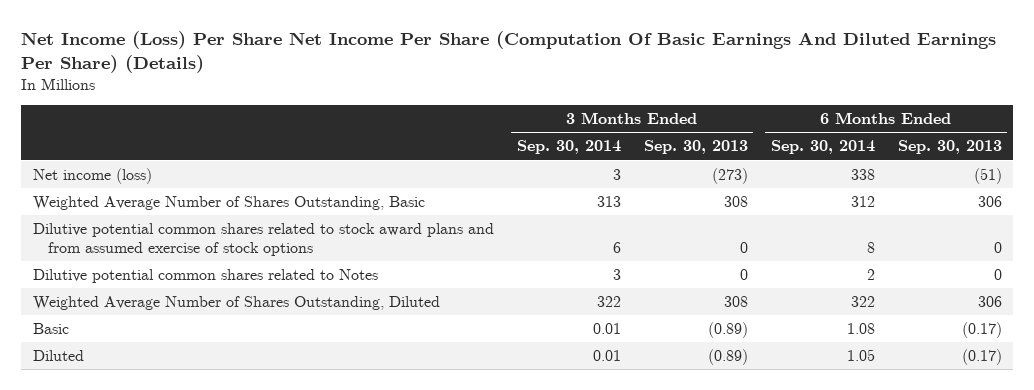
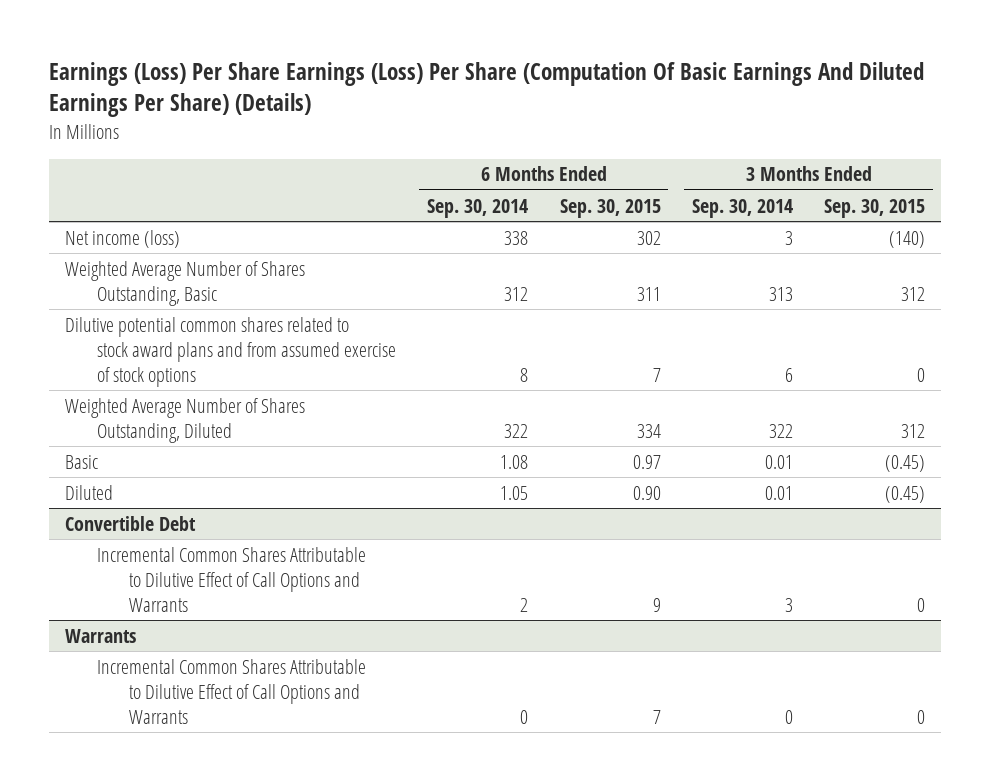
- Net Income (Loss) Per Share Net Income Per Share (Computation Of Basic Earnings And Diluted Earnings Per Share) (Details)
+ Earnings (Loss) Per Share Earnings (Loss) Per Share (Computation Of Basic Earnings And Diluted Earnings Per Share) (Details)
- | 3 Months Ended Sep. 30, 2014 | 3 Months Ended Sep. 30, 2013 | 6 Months Ended Sep. 30, 2014 | 6 Months Ended Sep. 30, 2013
+ | 6 Months Ended Sep. 30, 2014 | 6 Months Ended Sep. 30, 2015 | 3 Months Ended Sep. 30, 2014 | 3 Months Ended Sep. 30, 2015
- Dilutive potential common shares related to Notes | 3 | 0 | 2 | 0
+ Convertible Debt
+ Incremental Common Shares Attributable to Dilutive Effect of Call Options and Warrants | 2 | 9 | 3 | 0
+ Warrants
+ Incremental Common Shares Attributable to Dilutive Effect of Call Options and Warrants | 0 | 7 | 0 | 0

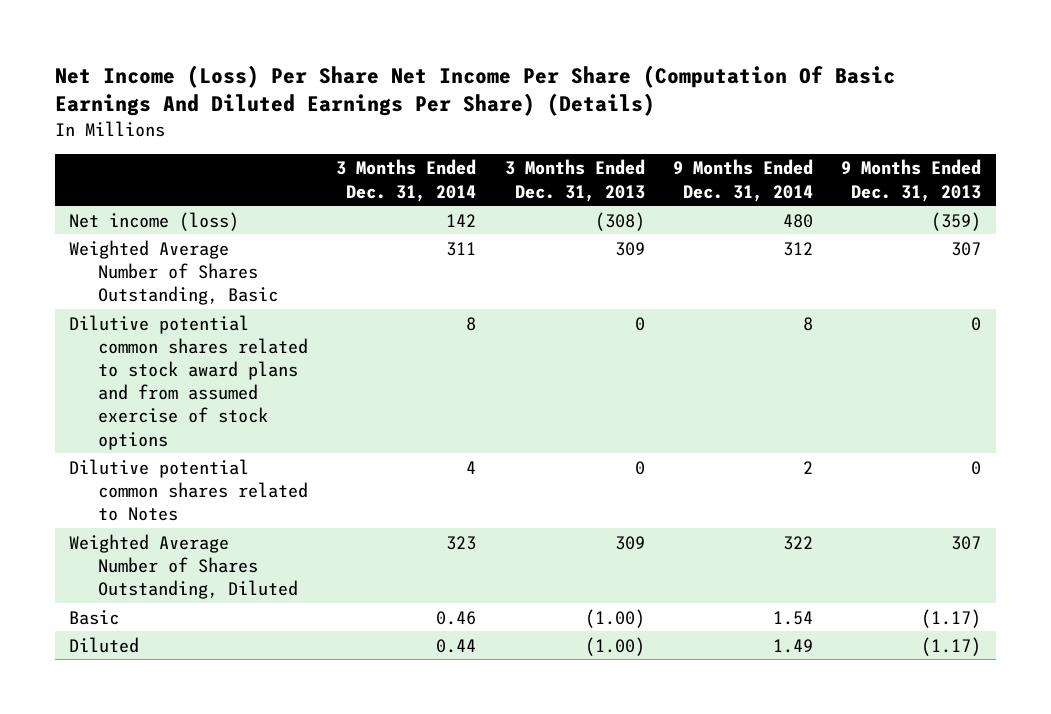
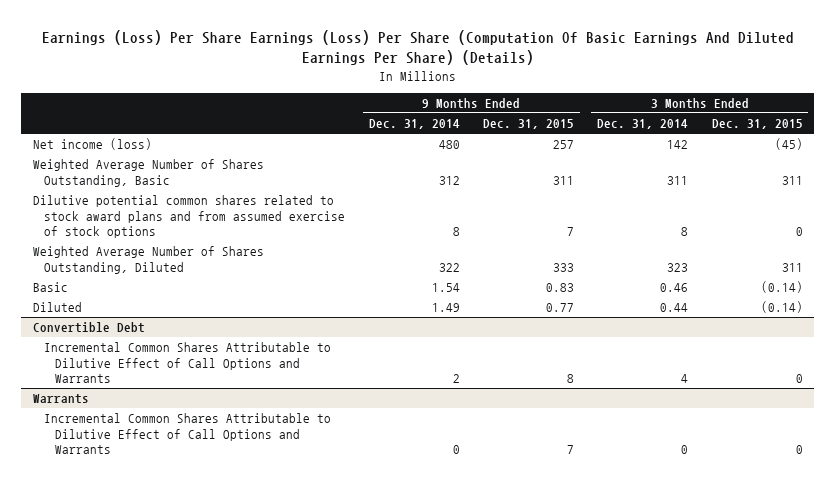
- Net Income (Loss) Per Share Net Income Per Share (Computation Of Basic Earnings And Diluted Earnings Per Share) (Details)
+ Earnings (Loss) Per Share Earnings (Loss) Per Share (Computation Of Basic Earnings And Diluted Earnings Per Share) (Details)
- | 3 Months Ended Dec. 31, 2014 | 3 Months Ended Dec. 31, 2013 | 9 Months Ended Dec. 31, 2014 | 9 Months Ended Dec. 31, 2013
+ | 9 Months Ended Dec. 31, 2014 | 9 Months Ended Dec. 31, 2015 | 3 Months Ended Dec. 31, 2014 | 3 Months Ended Dec. 31, 2015
- Dilutive potential common shares related to Notes | 4 | 0 | 2 | 0
+ Convertible Debt
+ Incremental Common Shares Attributable to Dilutive Effect of Call Options and Warrants | 2 | 8 | 4 | 0
+ Warrants
+ Incremental Common Shares Attributable to Dilutive Effect of Call Options and Warrants | 0 | 7 | 0 | 0

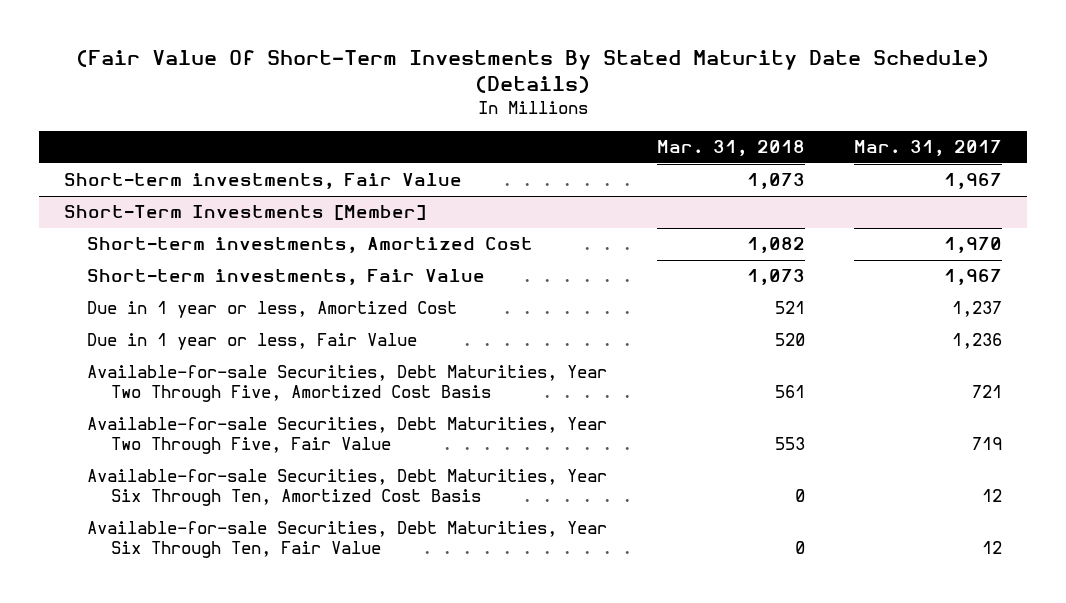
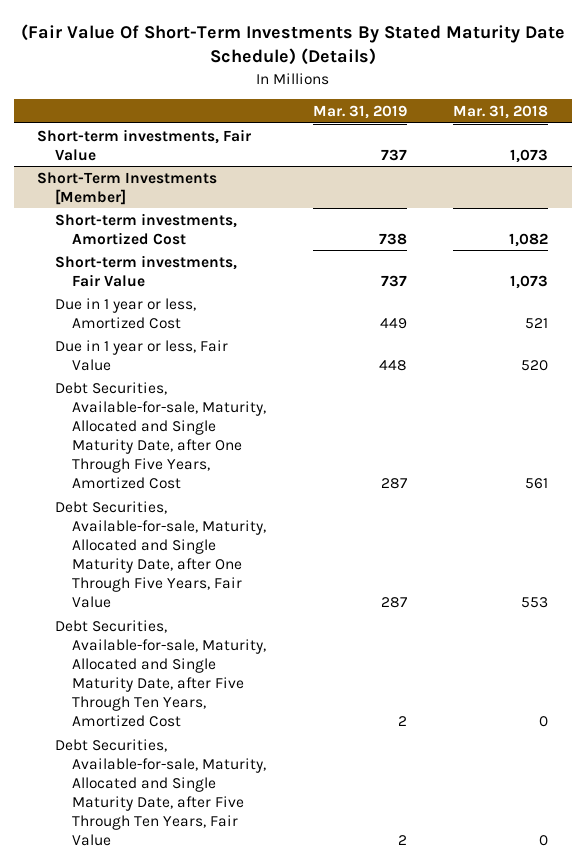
- | Mar. 31, 2018 | Mar. 31, 2017
+ | Mar. 31, 2019 | Mar. 31, 2018
@ Short-Term Investments [Member]
- Available-for-sale Securities, Debt Maturities, Year Two Through Five, Amortized Cost Basis | 561 | 721
- Available-for-sale Securities, Debt Maturities, Year Two Through Five, Fair Value | 553 | 719
- Available-for-sale Securities, Debt Maturities, Year Six Through Ten, Amortized Cost Basis | 0 | 12
- Available-for-sale Securities, Debt Maturities, Year Six Through Ten, Fair Value | 0 | 12
+ Debt Securities, Available-for-sale, Maturity, Allocated and Single Maturity Date, after One Through Five Years, Amortized Cost | 287 | 561
+ Debt Securities, Available-for-sale, Maturity, Allocated and Single Maturity Date, after One Through Five Years, Fair Value | 287 | 553
+ Debt Securities, Available-for-sale, Maturity, Allocated and Single Maturity Date, after Five Through Ten Years, Amortized Cost | 2 | 0
+ Debt Securities, Available-for-sale, Maturity, Allocated and Single Maturity Date, after Five Through Ten Years, Fair Value | 2 | 0

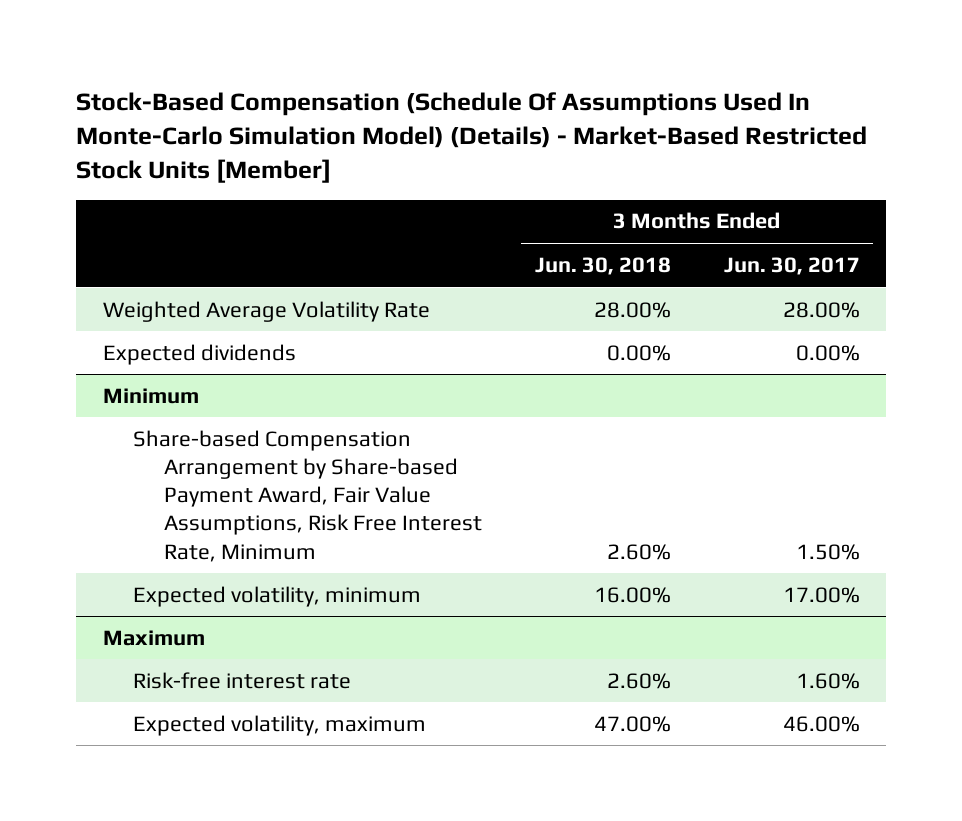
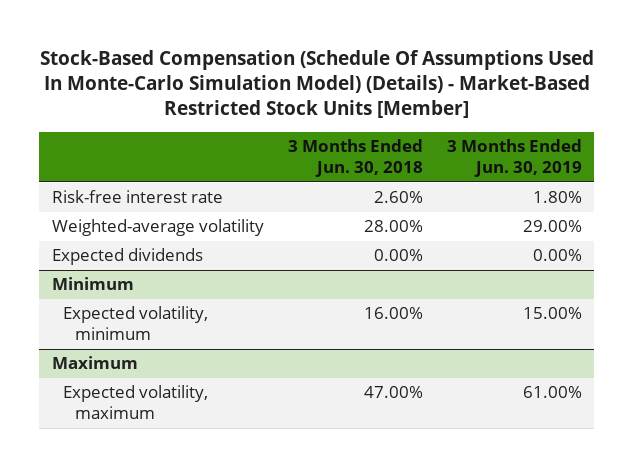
- | 3 Months Ended Jun. 30, 2018 | 3 Months Ended Jun. 30, 2017
+ | 3 Months Ended Jun. 30, 2018 | 3 Months Ended Jun. 30, 2019
- Weighted Average Volatility Rate | 28.00% | 28.00%
+ Risk-free interest rate | 2.60% | 1.80%
+ Weighted-average volatility | 28.00% | 29.00%
@ Minimum
- Share-based Compensation Arrangement by Share-based Payment Award, Fair Value Assumptions, Risk Free Interest Rate, Minimum | 2.60% | 1.50%
@ Maximum
- Risk-free interest rate | 2.60% | 1.60%

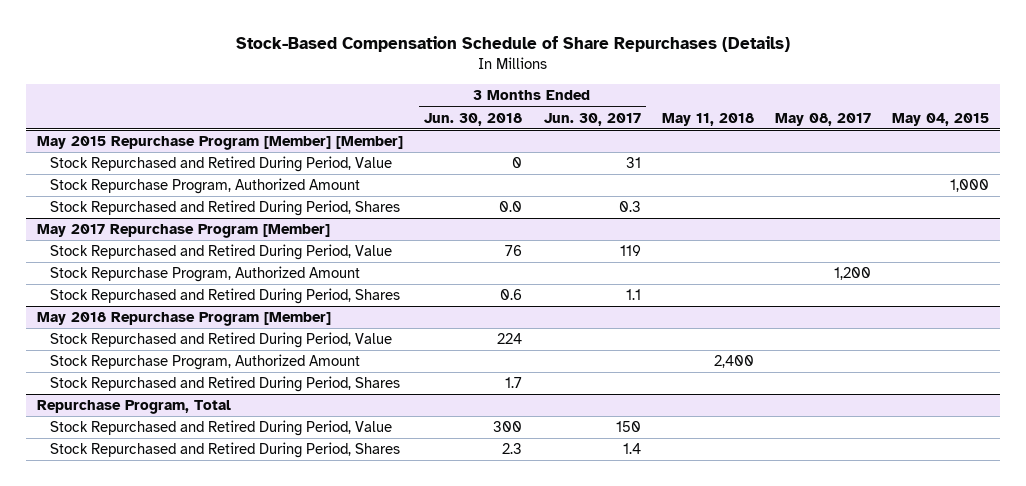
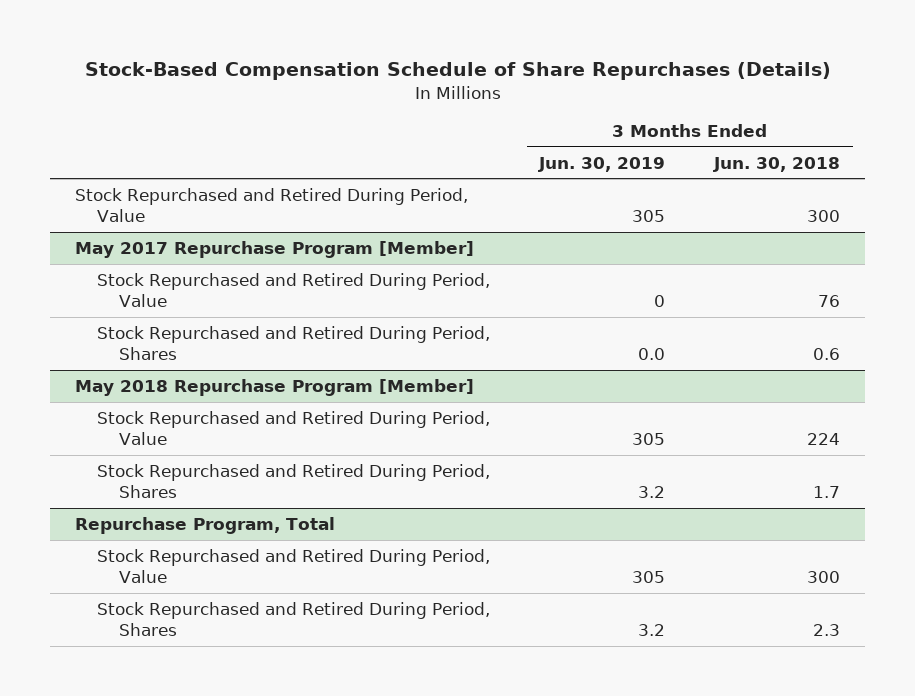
- | 3 Months Ended Jun. 30, 2018 | 3 Months Ended Jun. 30, 2017 | May 11, 2018 | May 08, 2017 | May 04, 2015
+ | 3 Months Ended Jun. 30, 2019 | 3 Months Ended Jun. 30, 2018
- May 2015 Repurchase Program [Member] [Member]
- Stock Repurchased and Retired During Period, Value | 0 | 31 | | |
- Stock Repurchase Program, Authorized Amount | | | | | 1,000
- Stock Repurchased and Retired During Period, Shares | 0.0 | 0.3 | | |
+ Stock Repurchased and Retired During Period, Value | 305 | 300
@ May 2017 Repurchase Program [Member]
- Stock Repurchase Program, Authorized Amount | | | | 1,200 |
@ May 2018 Repurchase Program [Member]
- Stock Repurchase Program, Authorized Amount | | | 2,400 | |

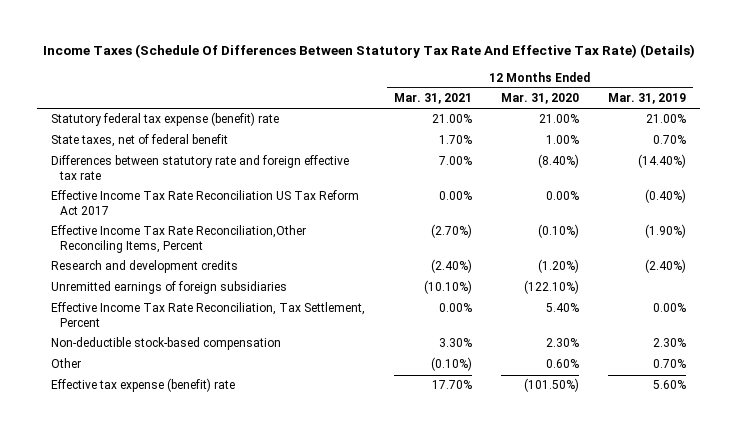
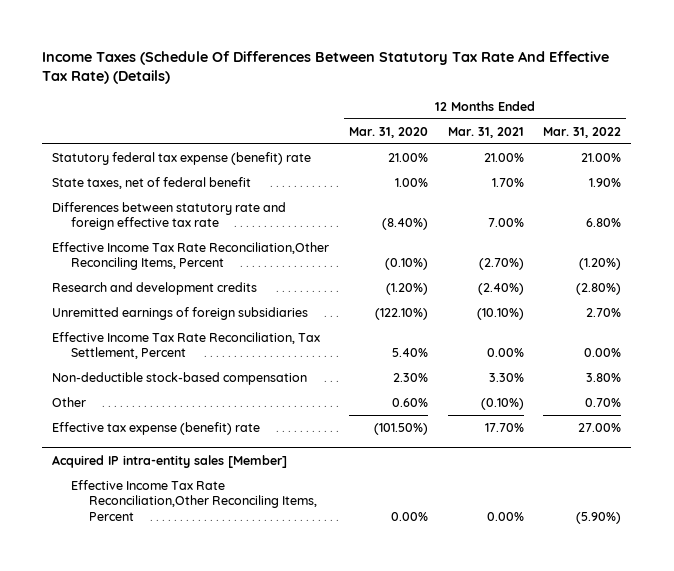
- | 12 Months Ended Mar. 31, 2021 | 12 Months Ended Mar. 31, 2020 | 12 Months Ended Mar. 31, 2019
+ | 12 Months Ended Mar. 31, 2020 | 12 Months Ended Mar. 31, 2021 | 12 Months Ended Mar. 31, 2022
- Effective Income Tax Rate Reconciliation US Tax Reform Act 2017 | 0.00% | 0.00% | (0.40%)
+ Acquired IP intra-entity sales [Member]
+ Effective Income Tax Rate Reconciliation,Other Reconciling Items, Percent | 0.00% | 0.00% | (5.90%)

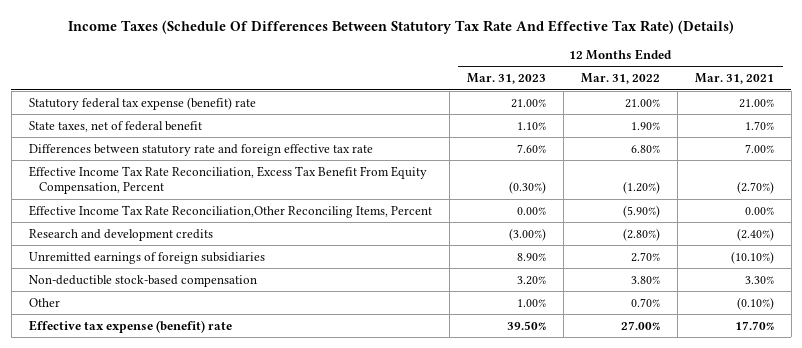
- | 12 Months Ended Mar. 31, 2020 | 12 Months Ended Mar. 31, 2021 | 12 Months Ended Mar. 31, 2022
+ | 12 Months Ended Mar. 31, 2023 | 12 Months Ended Mar. 31, 2022 | 12 Months Ended Mar. 31, 2021
- Effective Income Tax Rate Reconciliation,Other Reconciling Items, Percent | (0.10%) | (2.70%) | (1.20%)
+ Effective Income Tax Rate Reconciliation, Excess Tax Benefit From Equity Compensation, Percent | (0.30%) | (1.20%) | (2.70%)
+ Effective Income Tax Rate Reconciliation,Other Reconciling Items, Percent | 0.00% | (5.90%) | 0.00%
- Effective Income Tax Rate Reconciliation, Tax Settlement, Percent | 5.40% | 0.00% | 0.00%
- Acquired IP intra-entity sales [Member]
- Effective Income Tax Rate Reconciliation,Other Reconciling Items, Percent | 0.00% | 0.00% | (5.90%)

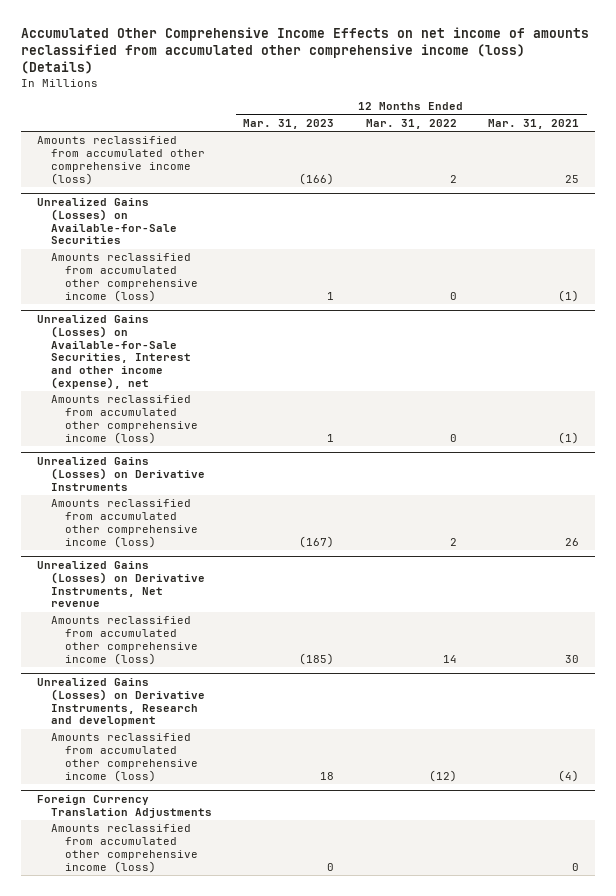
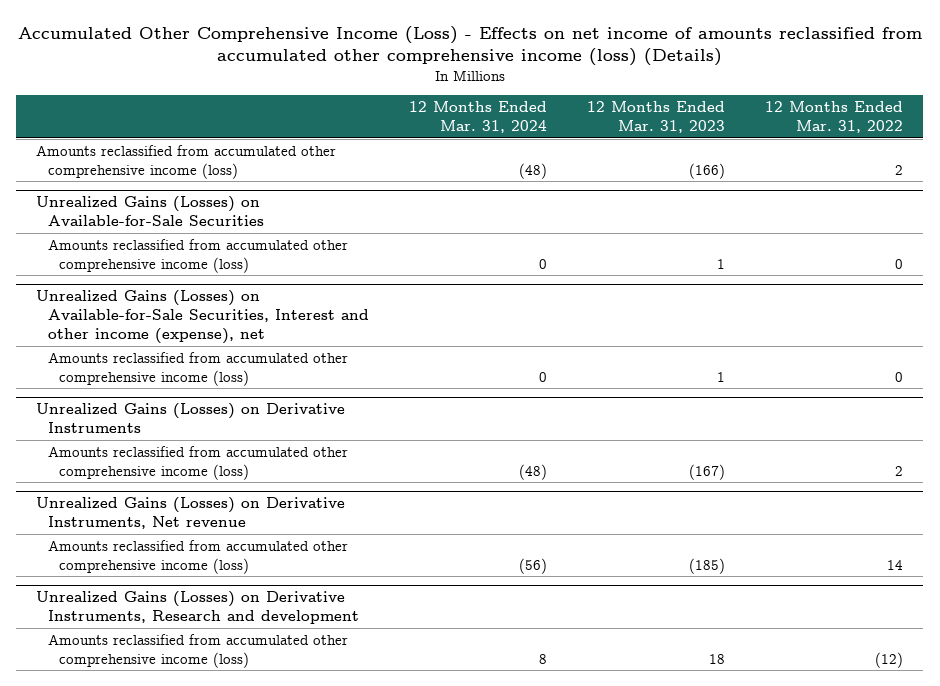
- Accumulated Other Comprehensive Income Effects on net income of amounts reclassified from accumulated other comprehensive income (loss) (Details)
+ Accumulated Other Comprehensive Income (Loss) - Effects on net income of amounts reclassified from accumulated other comprehensive income (loss) (Details)
- | 12 Months Ended Mar. 31, 2023 | 12 Months Ended Mar. 31, 2022 | 12 Months Ended Mar. 31, 2021
+ | 12 Months Ended Mar. 31, 2024 | 12 Months Ended Mar. 31, 2023 | 12 Months Ended Mar. 31, 2022
- Foreign Currency Translation Adjustments
- Amounts reclassified from accumulated other comprehensive income (loss) | 0 | | 0

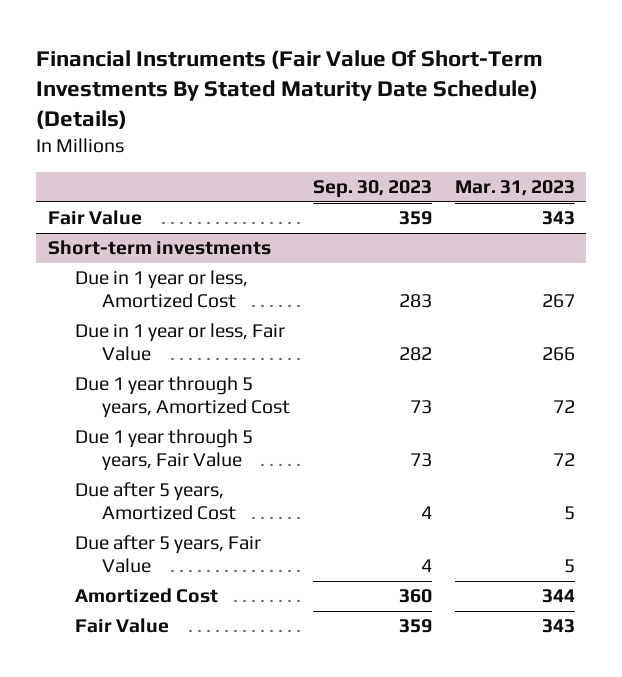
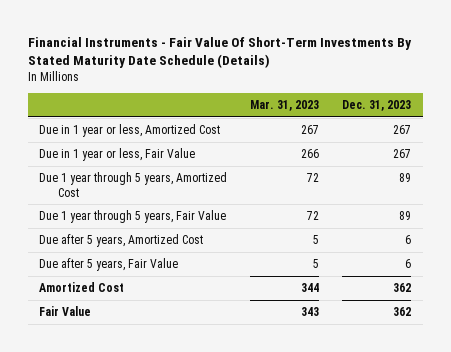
- Financial Instruments (Fair Value Of Short-Term Investments By Stated Maturity Date Schedule) (Details)
+ Financial Instruments - Fair Value Of Short-Term Investments By Stated Maturity Date Schedule (Details)
- | Sep. 30, 2023 | Mar. 31, 2023
+ | Mar. 31, 2023 | Dec. 31, 2023
- Fair Value | 359 | 343
- Short-term investments

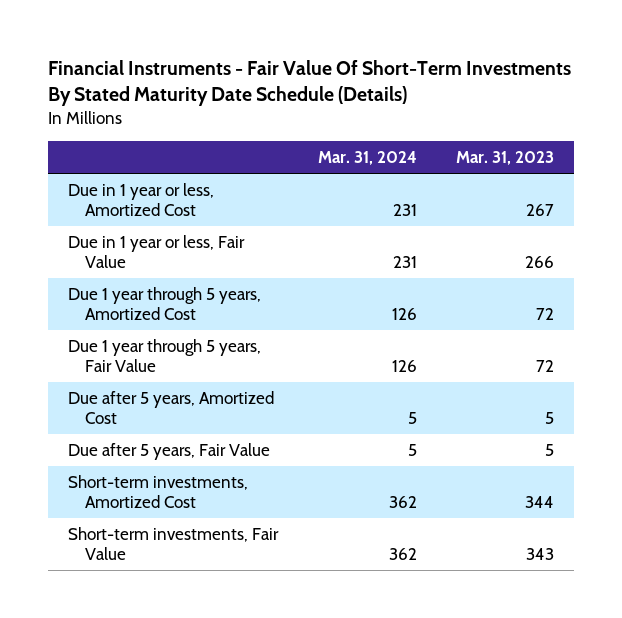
- | Mar. 31, 2023 | Dec. 31, 2023
+ | Mar. 31, 2024 | Mar. 31, 2023
- Amortized Cost | 344 | 362
- Fair Value | 343 | 362
+ Short-term investments, Amortized Cost | 362 | 344
+ Short-term investments, Fair Value | 362 | 343

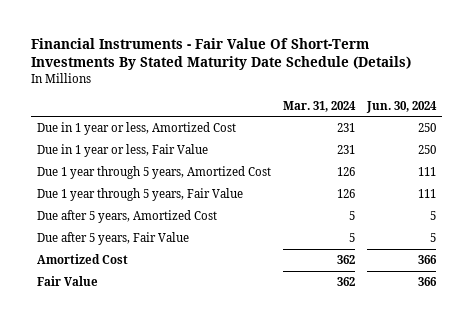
- | Mar. 31, 2024 | Mar. 31, 2023
+ | Mar. 31, 2024 | Jun. 30, 2024
- Short-term investments, Amortized Cost | 362 | 344
- Short-term investments, Fair Value | 362 | 343
+ Amortized Cost | 362 | 366
+ Fair Value | 362 | 366

